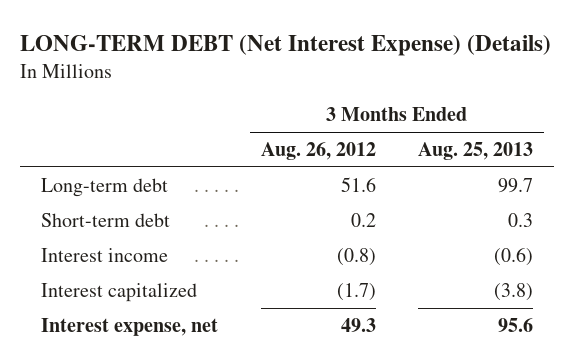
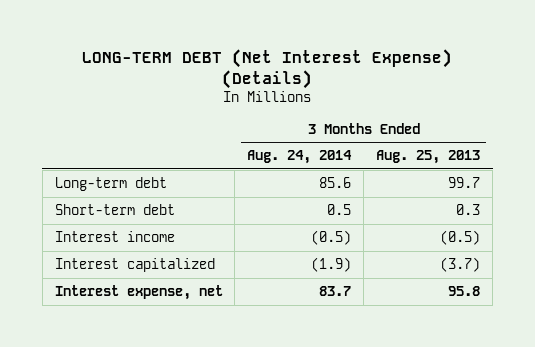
- | 3 Months Ended Aug. 26, 2012 | 3 Months Ended Aug. 25, 2013
+ | 3 Months Ended Aug. 24, 2014 | 3 Months Ended Aug. 25, 2013
- Interest income | (0.8) | (0.6)
- Interest capitalized | (1.7) | (3.8)
- Interest expense, net | 49.3 | 95.6
+ Interest income | (0.5) | (0.5)
+ Interest capitalized | (1.9) | (3.7)
+ Interest expense, net | 83.7 | 95.8

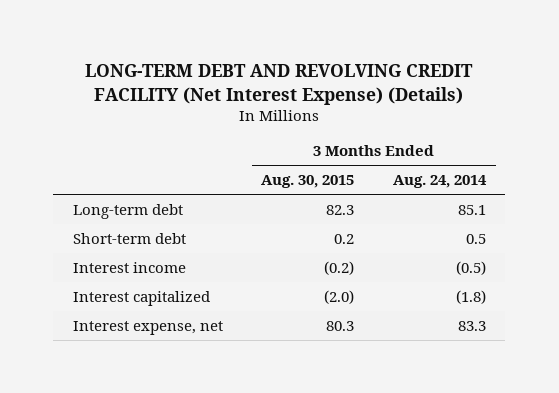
- LONG-TERM DEBT (Net Interest Expense) (Details)
+ LONG-TERM DEBT AND REVOLVING CREDIT FACILITY (Net Interest Expense) (Details)
- | 3 Months Ended Aug. 24, 2014 | 3 Months Ended Aug. 25, 2013
+ | 3 Months Ended Aug. 30, 2015 | 3 Months Ended Aug. 24, 2014
- Long-term debt | 85.6 | 99.7
+ Long-term debt | 82.3 | 85.1
- Interest capitalized | (1.9) | (3.7)
- Interest expense, net | 83.7 | 95.8
+ Interest capitalized | (2.0) | (1.8)
+ Interest expense, net | 80.3 | 83.3

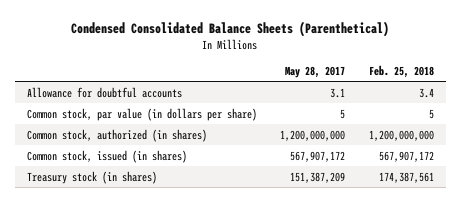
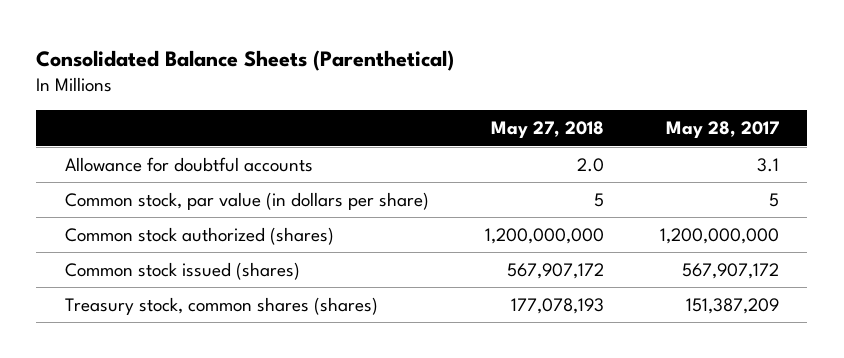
- Condensed Consolidated Balance Sheets (Parenthetical)
+ Consolidated Balance Sheets (Parenthetical)
- | May 28, 2017 | Feb. 25, 2018
+ | May 27, 2018 | May 28, 2017
- Common stock, authorized (in shares) | 1,200,000,000 | 1,200,000,000
- Common stock, issued (in shares) | 567,907,172 | 567,907,172
- Treasury stock (in shares) | 151,387,209 | 174,387,561
+ Common stock authorized (shares) | 1,200,000,000 | 1,200,000,000
+ Common stock issued (shares) | 567,907,172 | 567,907,172
+ Treasury stock, common shares (shares) | 177,078,193 | 151,387,209

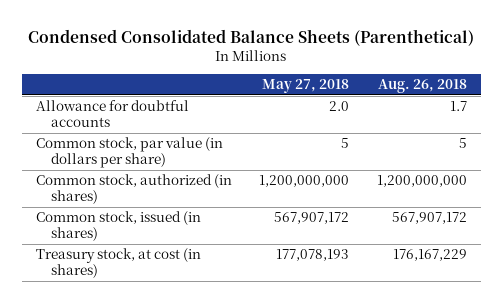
- Consolidated Balance Sheets (Parenthetical)
+ Condensed Consolidated Balance Sheets (Parenthetical)
- | May 27, 2018 | May 28, 2017
+ | May 27, 2018 | Aug. 26, 2018
- Common stock authorized (shares) | 1,200,000,000 | 1,200,000,000
- Common stock issued (shares) | 567,907,172 | 567,907,172
- Treasury stock, common shares (shares) | 177,078,193 | 151,387,209
+ Common stock, authorized (in shares) | 1,200,000,000 | 1,200,000,000
+ Common stock, issued (in shares) | 567,907,172 | 567,907,172
+ Treasury stock, at cost (in shares) | 177,078,193 | 176,167,229

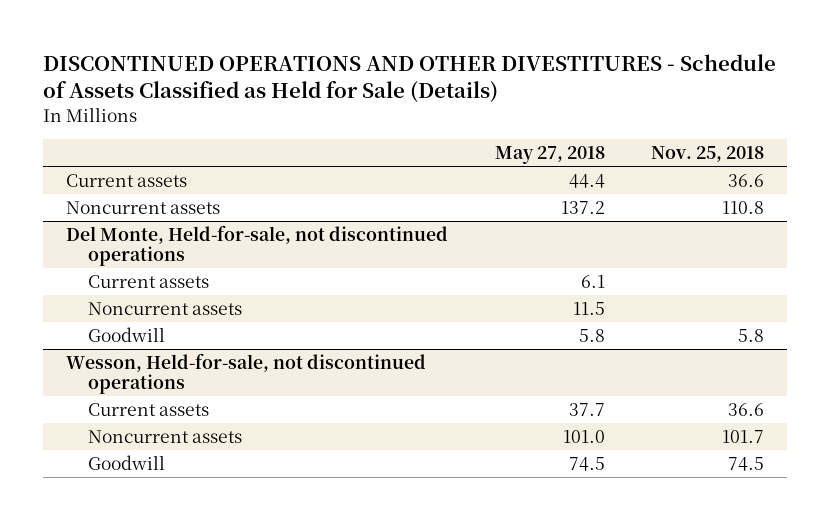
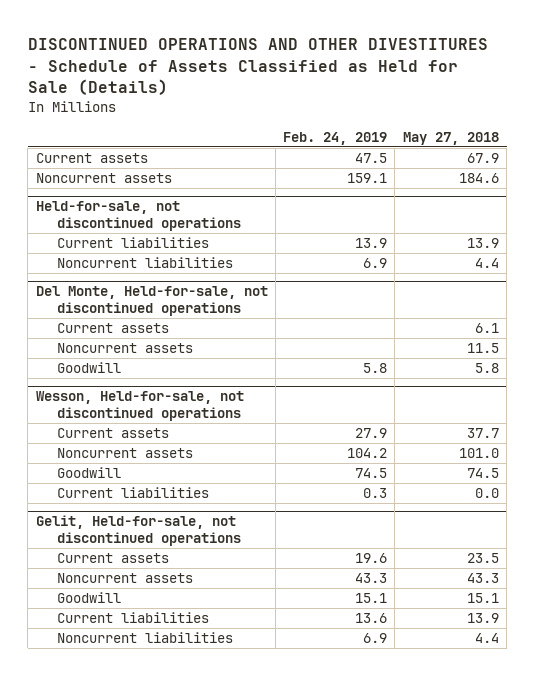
- | May 27, 2018 | Nov. 25, 2018
+ | Feb. 24, 2019 | May 27, 2018
- Current assets | 44.4 | 36.6
- Noncurrent assets | 137.2 | 110.8
+ Current assets | 47.5 | 67.9
+ Noncurrent assets | 159.1 | 184.6
+ Held-for-sale, not discontinued operations
+ Current liabilities | 13.9 | 13.9
+ Noncurrent liabilities | 6.9 | 4.4
@ Wesson, Held-for-sale, not discontinued operations
+ Current liabilities | 0.3 | 0.0
+ Gelit, Held-for-sale, not discontinued operations
+ Current assets | 19.6 | 23.5
+ Noncurrent assets | 43.3 | 43.3
+ Goodwill | 15.1 | 15.1
+ Current liabilities | 13.6 | 13.9
+ Noncurrent liabilities | 6.9 | 4.4

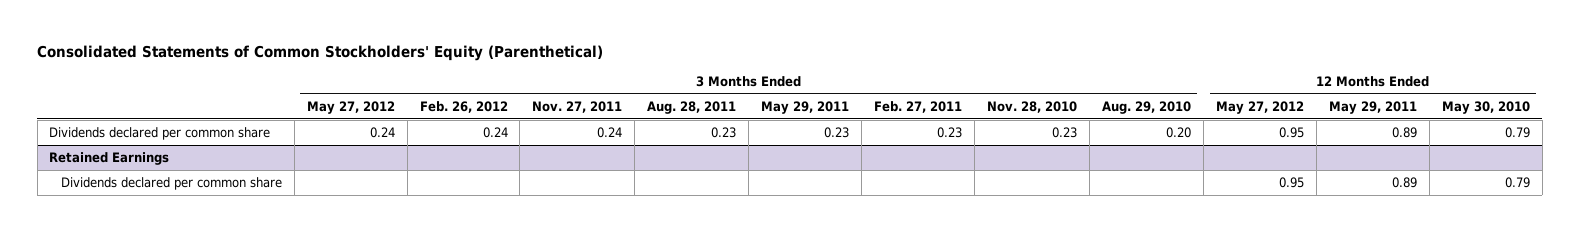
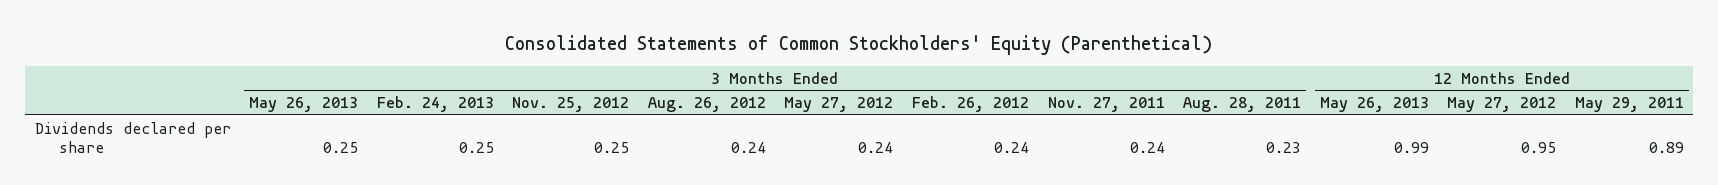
- | 3 Months Ended May 27, 2012 | 3 Months Ended Feb. 26, 2012 | 3 Months Ended Nov. 27, 2011 | 3 Months Ended Aug. 28, 2011 | 3 Months Ended May 29, 2011 | 3 Months Ended Feb. 27, 2011 | 3 Months Ended Nov. 28, 2010 | 3 Months Ended Aug. 29, 2010 | 12 Months Ended May 27, 2012 | 12 Months Ended May 29, 2011 | 12 Months Ended May 30, 2010
+ | 3 Months Ended May 26, 2013 | 3 Months Ended Feb. 24, 2013 | 3 Months Ended Nov. 25, 2012 | 3 Months Ended Aug. 26, 2012 | 3 Months Ended May 27, 2012 | 3 Months Ended Feb. 26, 2012 | 3 Months Ended Nov. 27, 2011 | 3 Months Ended Aug. 28, 2011 | 12 Months Ended May 26, 2013 | 12 Months Ended May 27, 2012 | 12 Months Ended May 29, 2011
- Dividends declared per common share | 0.24 | 0.24 | 0.24 | 0.23 | 0.23 | 0.23 | 0.23 | 0.20 | 0.95 | 0.89 | 0.79
- Retained Earnings
- Dividends declared per common share | | | | | | | | | 0.95 | 0.89 | 0.79
+ Dividends declared per share | 0.25 | 0.25 | 0.25 | 0.24 | 0.24 | 0.24 | 0.24 | 0.23 | 0.99 | 0.95 | 0.89

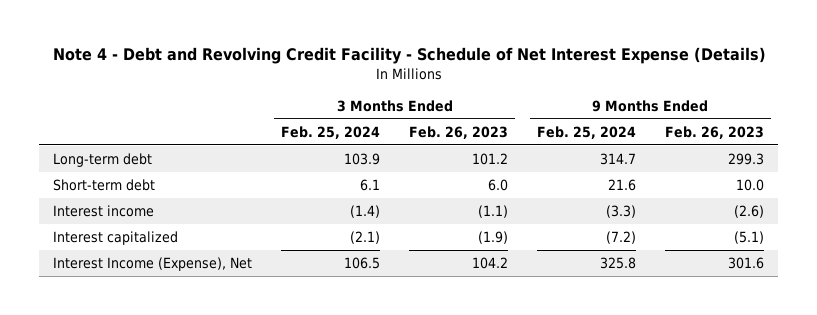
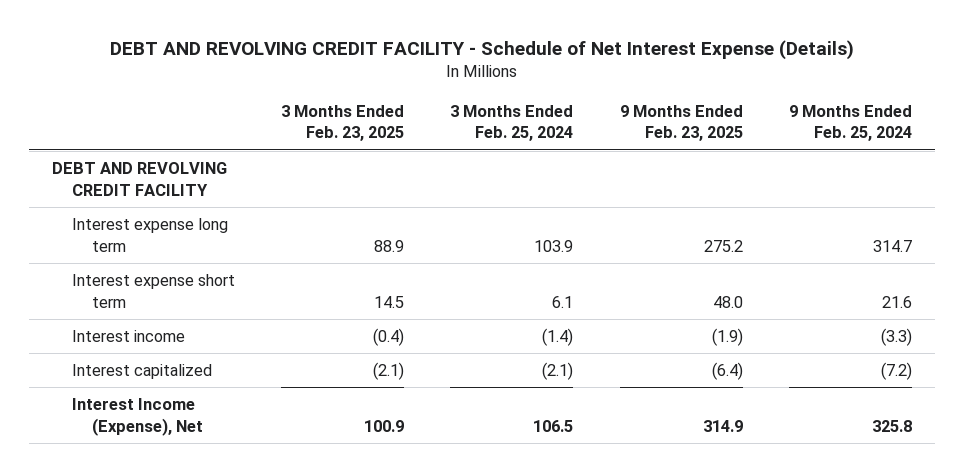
- Note 4 - Debt and Revolving Credit Facility - Schedule of Net Interest Expense (Details)
+ DEBT AND REVOLVING CREDIT FACILITY - Schedule of Net Interest Expense (Details)
- | 3 Months Ended Feb. 25, 2024 | 3 Months Ended Feb. 26, 2023 | 9 Months Ended Feb. 25, 2024 | 9 Months Ended Feb. 26, 2023
+ | 3 Months Ended Feb. 23, 2025 | 3 Months Ended Feb. 25, 2024 | 9 Months Ended Feb. 23, 2025 | 9 Months Ended Feb. 25, 2024
- Long-term debt | 103.9 | 101.2 | 314.7 | 299.3
- Short-term debt | 6.1 | 6.0 | 21.6 | 10.0
+ DEBT AND REVOLVING CREDIT FACILITY
+ Interest expense long term | 88.9 | 103.9 | 275.2 | 314.7
+ Interest expense short term | 14.5 | 6.1 | 48.0 | 21.6

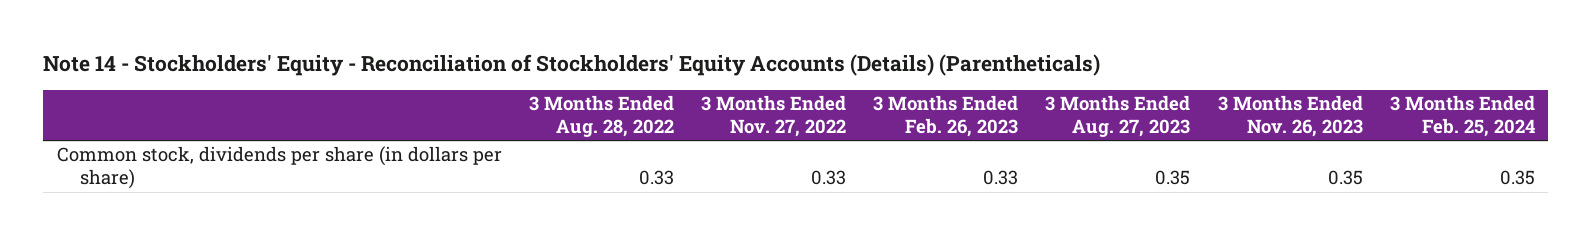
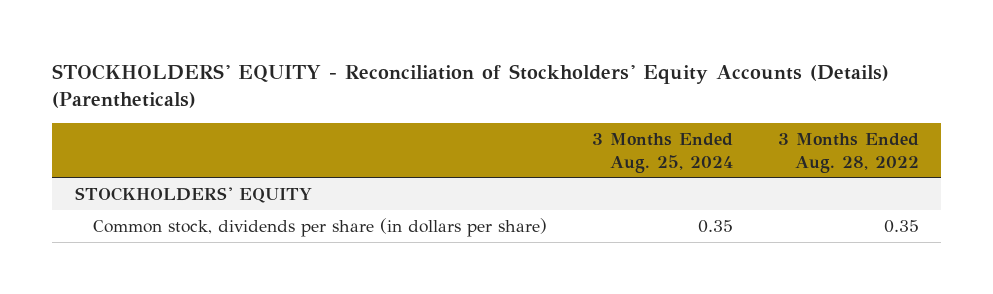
- Note 14 - Stockholders' Equity - Reconciliation of Stockholders' Equity Accounts (Details) (Parentheticals)
+ STOCKHOLDERS' EQUITY - Reconciliation of Stockholders' Equity Accounts (Details) (Parentheticals)
- | 3 Months Ended Aug. 28, 2022 | 3 Months Ended Nov. 27, 2022 | 3 Months Ended Feb. 26, 2023 | 3 Months Ended Aug. 27, 2023 | 3 Months Ended Nov. 26, 2023 | 3 Months Ended Feb. 25, 2024
+ | 3 Months Ended Aug. 25, 2024 | 3 Months Ended Aug. 28, 2022
- Common stock, dividends per share (in dollars per share) | 0.33 | 0.33 | 0.33 | 0.35 | 0.35 | 0.35
+ STOCKHOLDERS' EQUITY
+ Common stock, dividends per share (in dollars per share) | 0.35 | 0.35

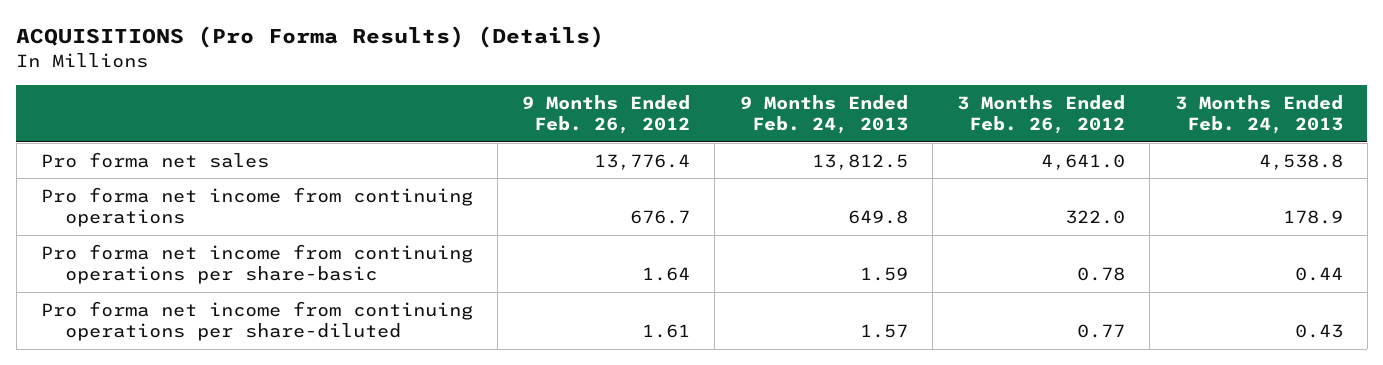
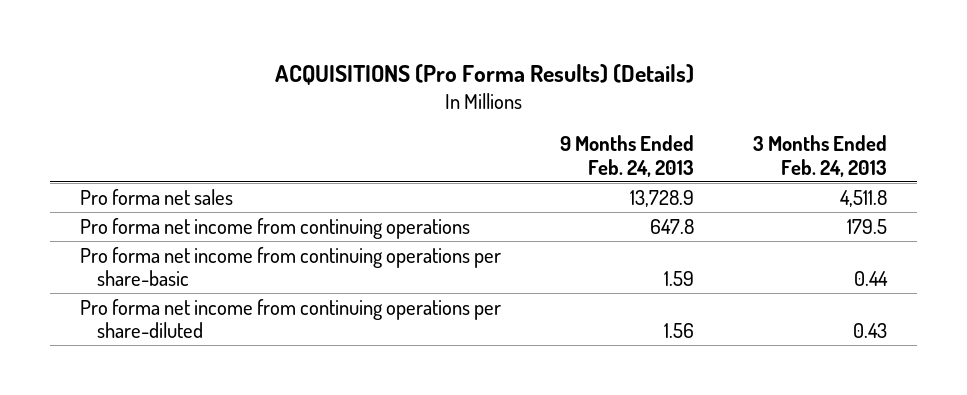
- | 9 Months Ended Feb. 26, 2012 | 9 Months Ended Feb. 24, 2013 | 3 Months Ended Feb. 26, 2012 | 3 Months Ended Feb. 24, 2013
+ | 9 Months Ended Feb. 24, 2013 | 3 Months Ended Feb. 24, 2013
- Pro forma net sales | 13,776.4 | 13,812.5 | 4,641.0 | 4,538.8
- Pro forma net income from continuing operations | 676.7 | 649.8 | 322.0 | 178.9
+ Pro forma net sales | 13,728.9 | 4,511.8
+ Pro forma net income from continuing operations | 647.8 | 179.5
- Pro forma net income from continuing operations per share-diluted | 1.61 | 1.57 | 0.77 | 0.43
+ Pro forma net income from continuing operations per share-diluted | 1.56 | 0.43

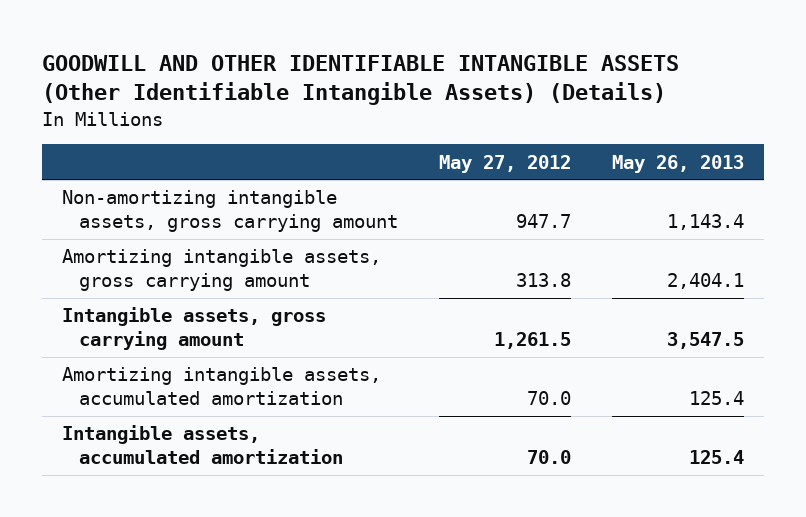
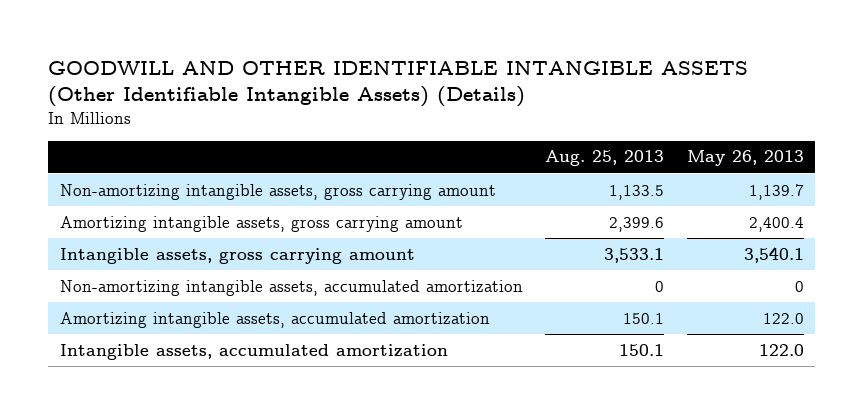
- | May 27, 2012 | May 26, 2013
+ | Aug. 25, 2013 | May 26, 2013
- Non-amortizing intangible assets, gross carrying amount | 947.7 | 1,143.4
- Amortizing intangible assets, gross carrying amount | 313.8 | 2,404.1
- Intangible assets, gross carrying amount | 1,261.5 | 3,547.5
- Amortizing intangible assets, accumulated amortization | 70.0 | 125.4
- Intangible assets, accumulated amortization | 70.0 | 125.4
+ Non-amortizing intangible assets, gross carrying amount | 1,133.5 | 1,139.7
+ Amortizing intangible assets, gross carrying amount | 2,399.6 | 2,400.4
+ Intangible assets, gross carrying amount | 3,533.1 | 3,540.1
+ Non-amortizing intangible assets, accumulated amortization | 0 | 0
+ Amortizing intangible assets, accumulated amortization | 150.1 | 122.0
+ Intangible assets, accumulated amortization | 150.1 | 122.0

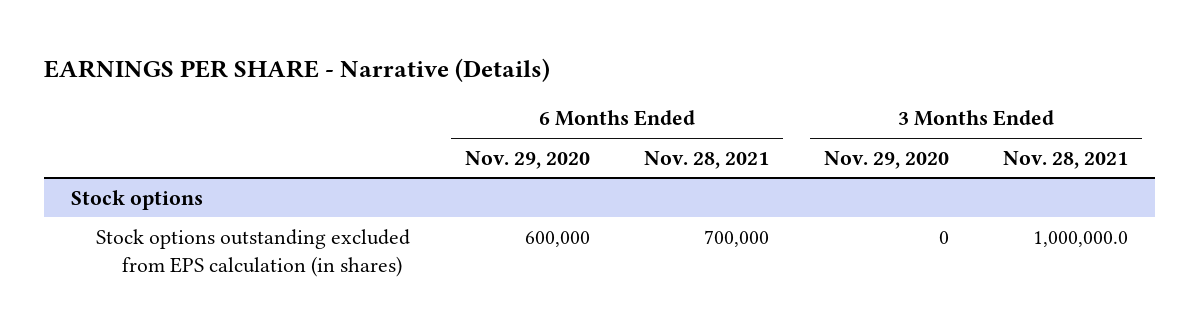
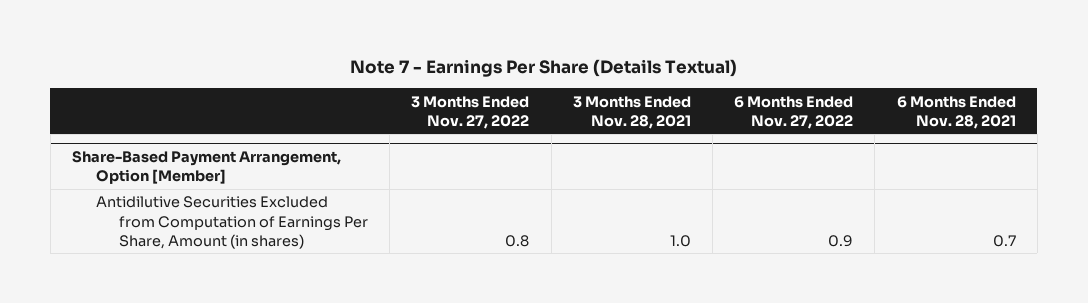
- EARNINGS PER SHARE - Narrative (Details)
+ Note 7 - Earnings Per Share (Details Textual)
- | 6 Months Ended Nov. 29, 2020 | 6 Months Ended Nov. 28, 2021 | 3 Months Ended Nov. 29, 2020 | 3 Months Ended Nov. 28, 2021
+ | 3 Months Ended Nov. 27, 2022 | 3 Months Ended Nov. 28, 2021 | 6 Months Ended Nov. 27, 2022 | 6 Months Ended Nov. 28, 2021
- Stock options
- Stock options outstanding excluded from EPS calculation (in shares) | 600,000 | 700,000 | 0 | 1,000,000.0
+ Share-Based Payment Arrangement, Option [Member]
+ Antidilutive Securities Excluded from Computation of Earnings Per Share, Amount (in shares) | 0.8 | 1.0 | 0.9 | 0.7

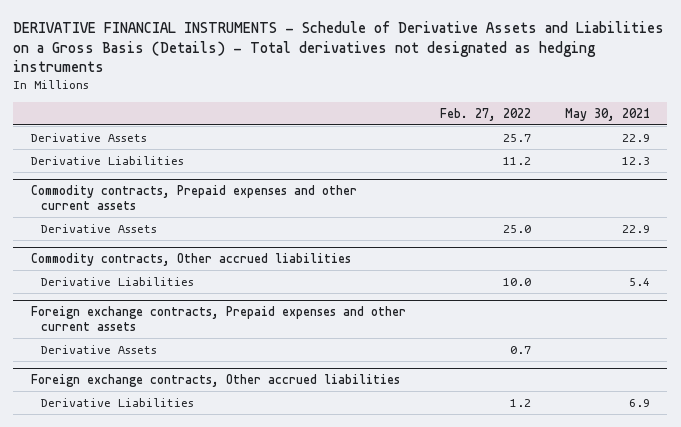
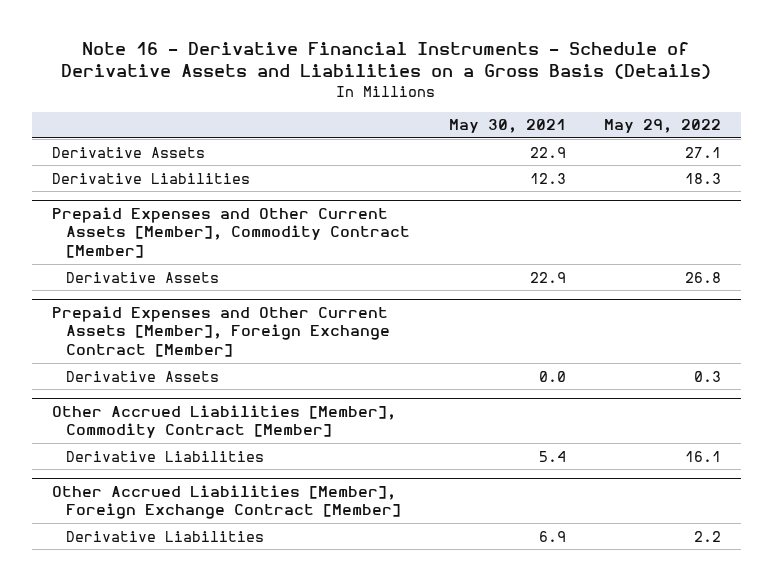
- DERIVATIVE FINANCIAL INSTRUMENTS - Schedule of Derivative Assets and Liabilities on a Gross Basis (Details) - Total derivatives not designated as hedging instruments
+ Note 16 - Derivative Financial Instruments - Schedule of Derivative Assets and Liabilities on a Gross Basis (Details)
- | Feb. 27, 2022 | May 30, 2021
+ | May 30, 2021 | May 29, 2022
- Commodity contracts, Prepaid expenses and other current assets
+ Prepaid Expenses and Other Current Assets [Member], Commodity Contract [Member]
- Commodity contracts, Other accrued liabilities
+ Prepaid Expenses and Other Current Assets [Member], Foreign Exchange Contract [Member]
+ Derivative Assets | 0.0 | 0.3
+ Other Accrued Liabilities [Member], Commodity Contract [Member]
- Foreign exchange contracts, Prepaid expenses and other current assets
- Derivative Assets | 0.7 |
- Foreign exchange contracts, Other accrued liabilities
+ Other Accrued Liabilities [Member], Foreign Exchange Contract [Member]

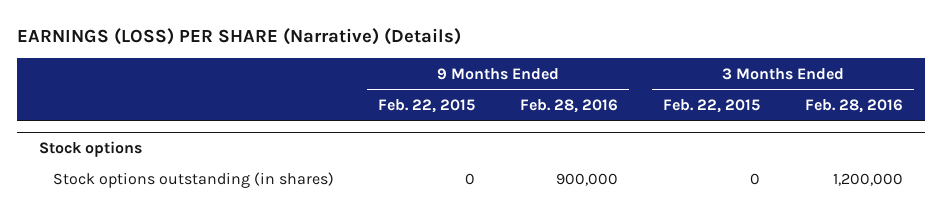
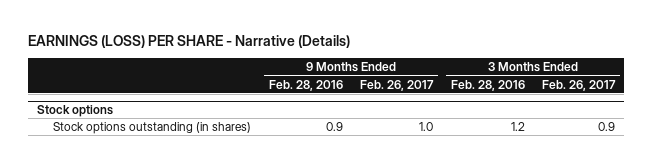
- EARNINGS (LOSS) PER SHARE (Narrative) (Details)
+ EARNINGS (LOSS) PER SHARE - Narrative (Details)
- | 9 Months Ended Feb. 22, 2015 | 9 Months Ended Feb. 28, 2016 | 3 Months Ended Feb. 22, 2015 | 3 Months Ended Feb. 28, 2016
+ | 9 Months Ended Feb. 28, 2016 | 9 Months Ended Feb. 26, 2017 | 3 Months Ended Feb. 28, 2016 | 3 Months Ended Feb. 26, 2017
@ Stock options
- Stock options outstanding (in shares) | 0 | 900,000 | 0 | 1,200,000
+ Stock options outstanding (in shares) | 0.9 | 1.0 | 1.2 | 0.9

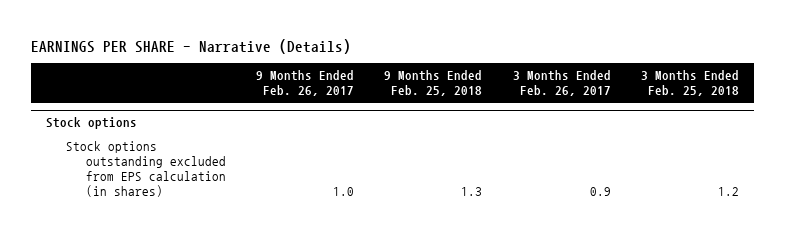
- EARNINGS (LOSS) PER SHARE - Narrative (Details)
+ EARNINGS PER SHARE - Narrative (Details)
- | 9 Months Ended Feb. 28, 2016 | 9 Months Ended Feb. 26, 2017 | 3 Months Ended Feb. 28, 2016 | 3 Months Ended Feb. 26, 2017
+ | 9 Months Ended Feb. 26, 2017 | 9 Months Ended Feb. 25, 2018 | 3 Months Ended Feb. 26, 2017 | 3 Months Ended Feb. 25, 2018
@ Stock options
- Stock options outstanding (in shares) | 0.9 | 1.0 | 1.2 | 0.9
+ Stock options outstanding excluded from EPS calculation (in shares) | 1.0 | 1.3 | 0.9 | 1.2

